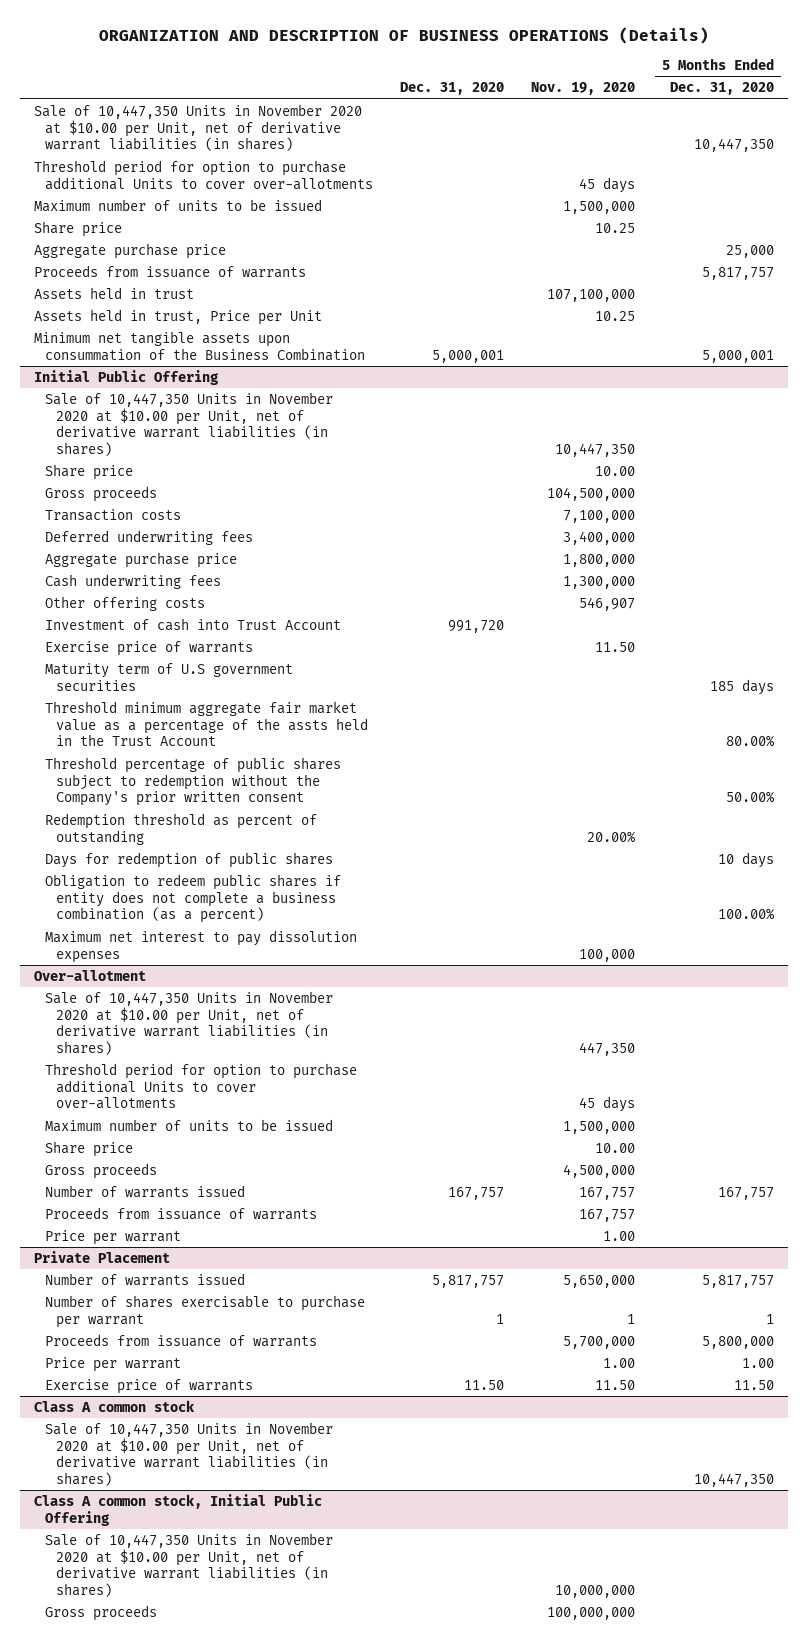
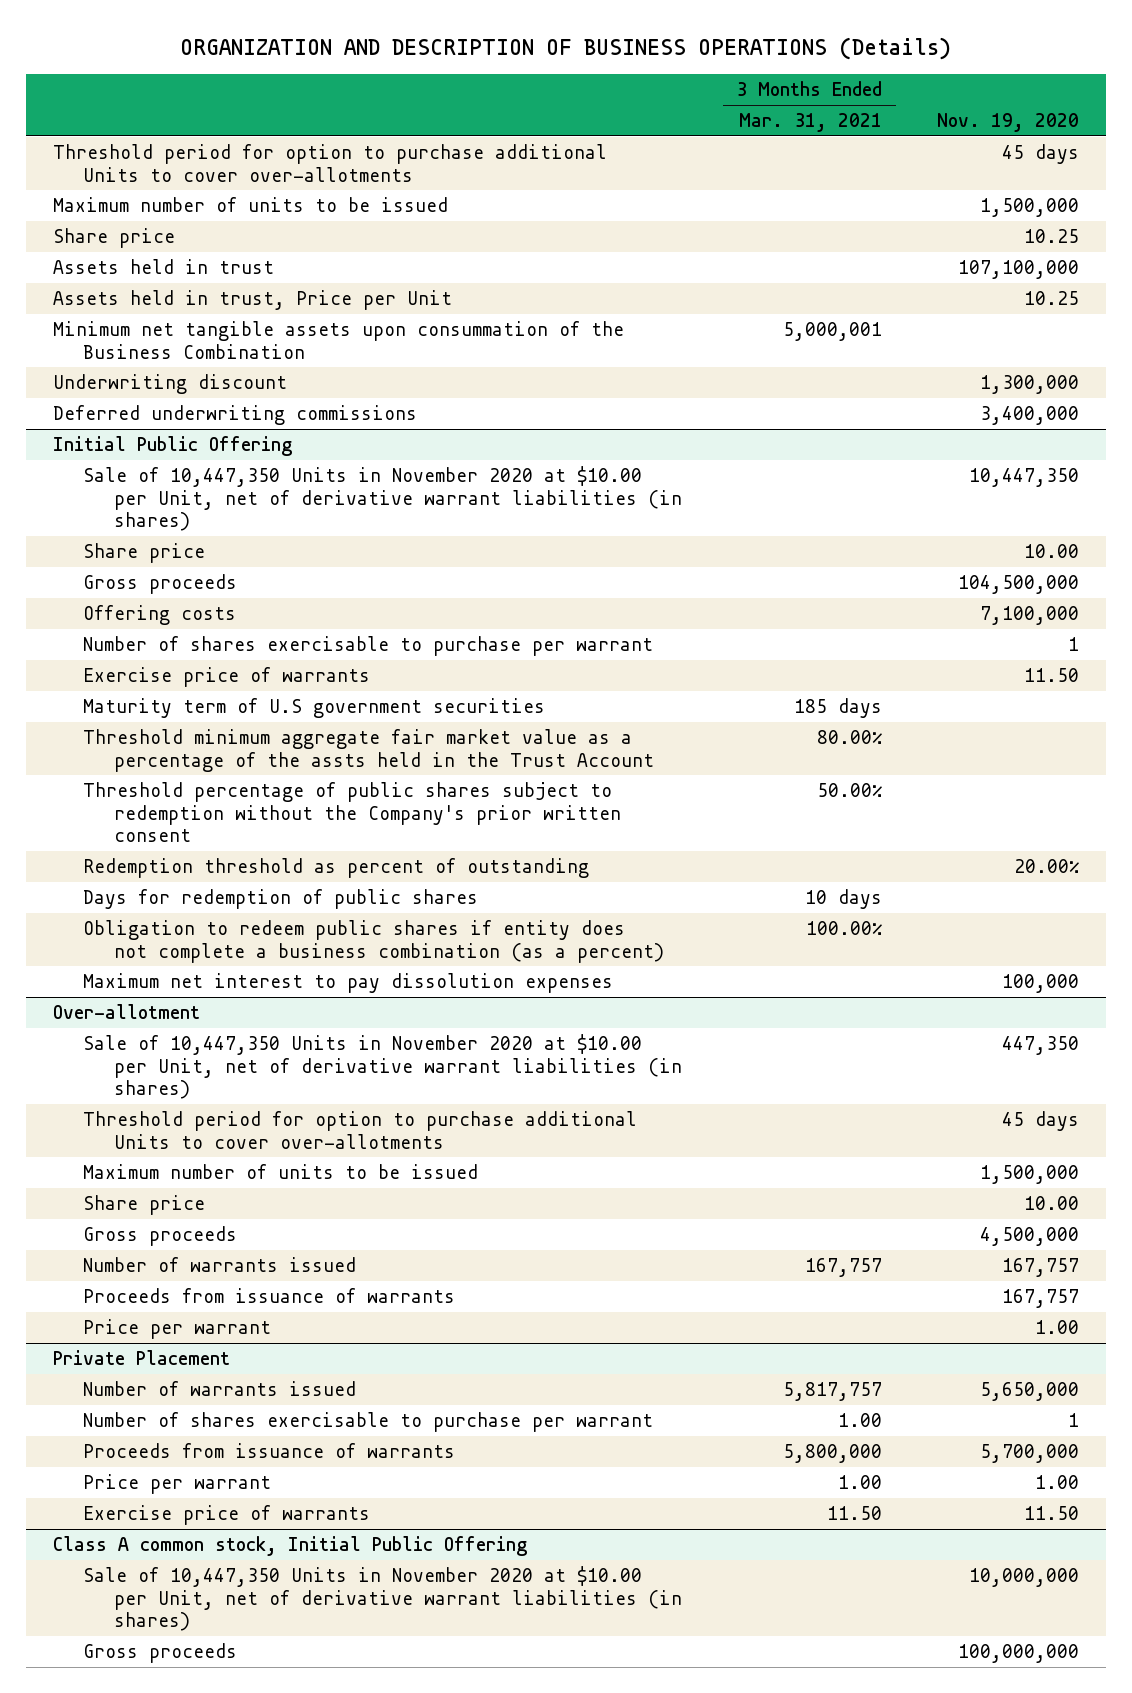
- | Dec. 31, 2020 | Nov. 19, 2020 | 5 Months Ended Dec. 31, 2020
+ | 3 Months Ended Mar. 31, 2021 | Nov. 19, 2020
- Sale of 10,447,350 Units in November 2020 at $10.00 per Unit, net of derivative warrant liabilities (in shares) | | | 10,447,350
- Aggregate purchase price | | | 25,000
- Proceeds from issuance of warrants | | | 5,817,757
+ Underwriting discount | | 1,300,000
+ Deferred underwriting commissions | | 3,400,000
@ Initial Public Offering
- Transaction costs | | 7,100,000 |
- Deferred underwriting fees | | 3,400,000 |
- Aggregate purchase price | | 1,800,000 |
- Cash underwriting fees | | 1,300,000 |
- Other offering costs | | 546,907 |
- Investment of cash into Trust Account | 991,720 | |
+ Offering costs | | 7,100,000
+ Number of shares exercisable to purchase per warrant | | 1
- Class A common stock
- Sale of 10,447,350 Units in November 2020 at $10.00 per Unit, net of derivative warrant liabilities (in shares) | | | 10,447,350

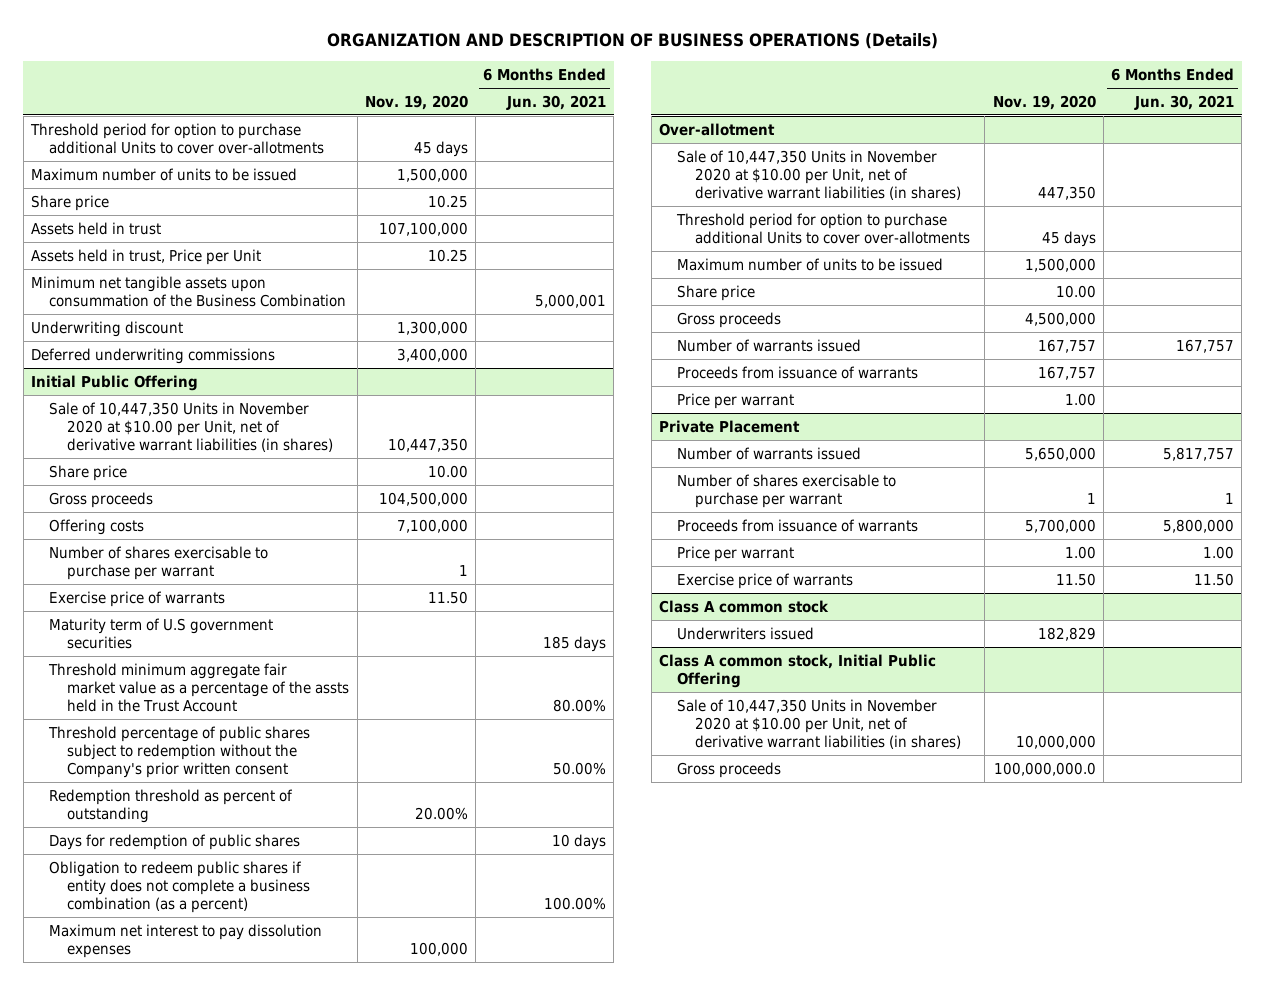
- | 3 Months Ended Mar. 31, 2021 | Nov. 19, 2020
+ | Nov. 19, 2020 | 6 Months Ended Jun. 30, 2021
+ Class A common stock
+ Underwriters issued | 182,829 |
@ Class A common stock, Initial Public Offering
- Gross proceeds | | 100,000,000
+ Gross proceeds | 100,000,000.0 |

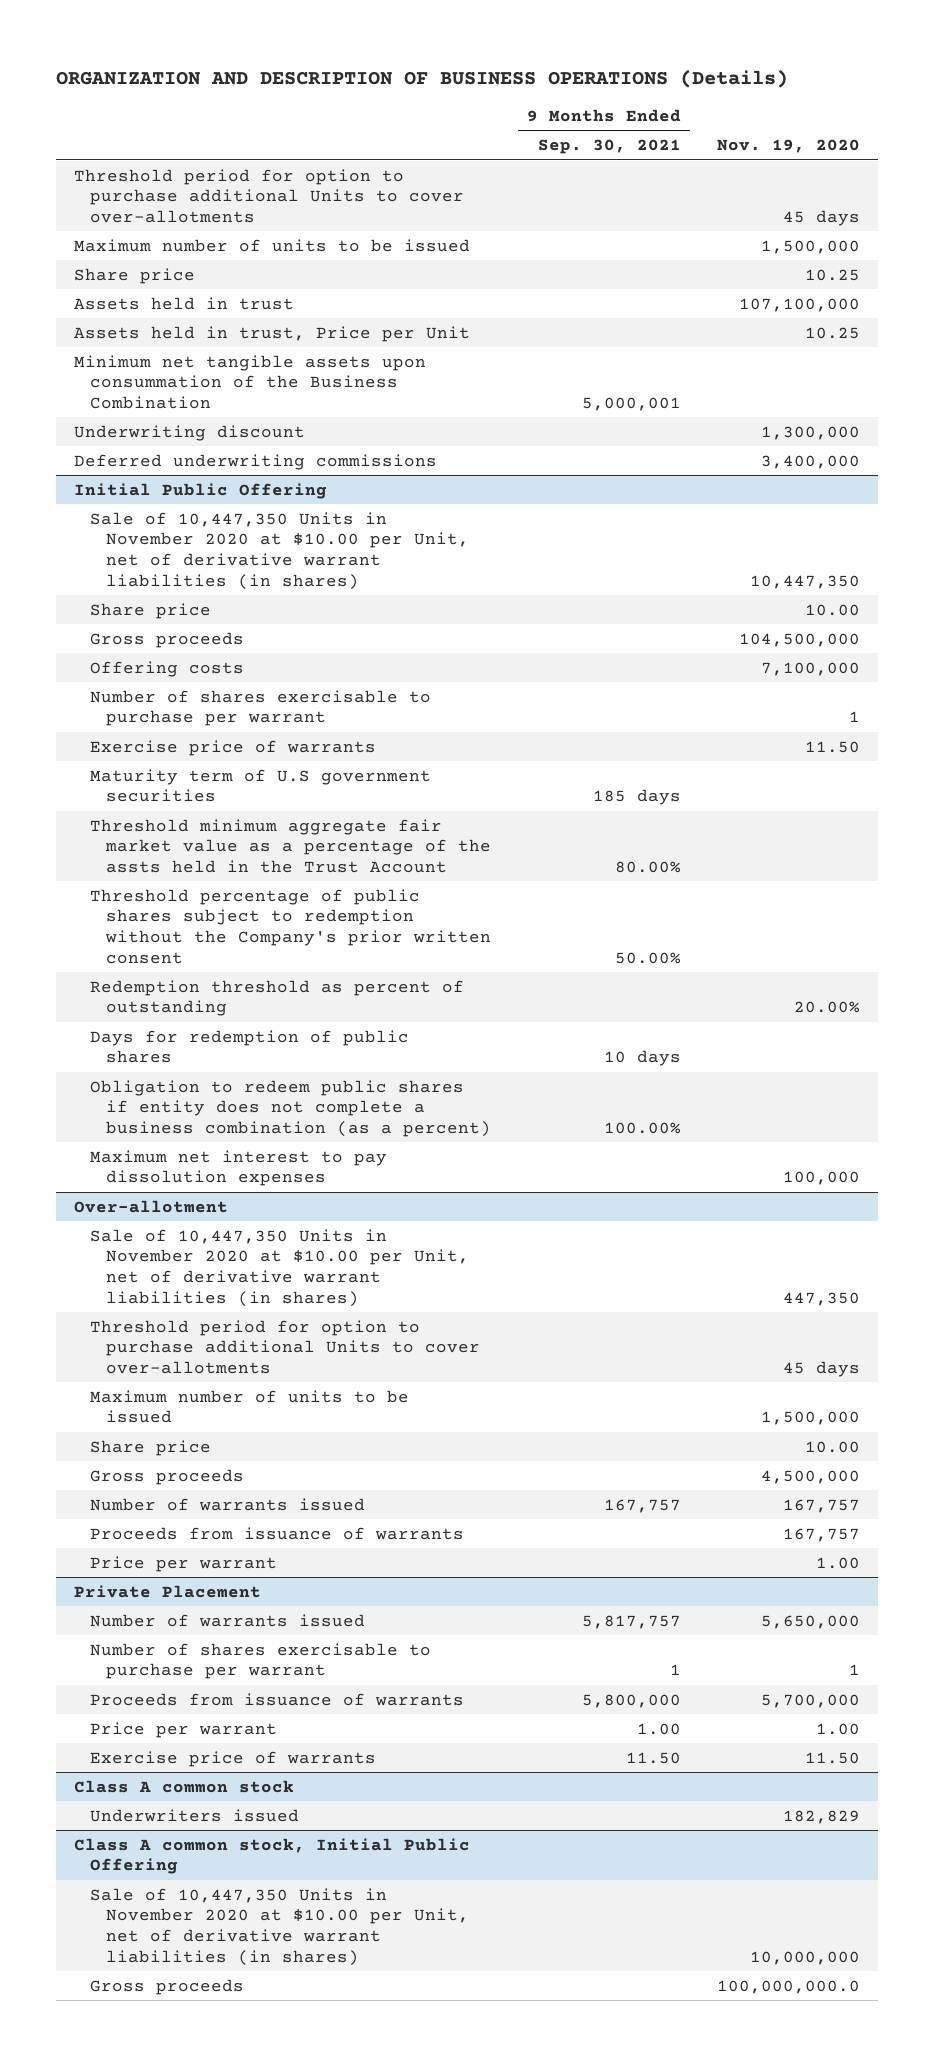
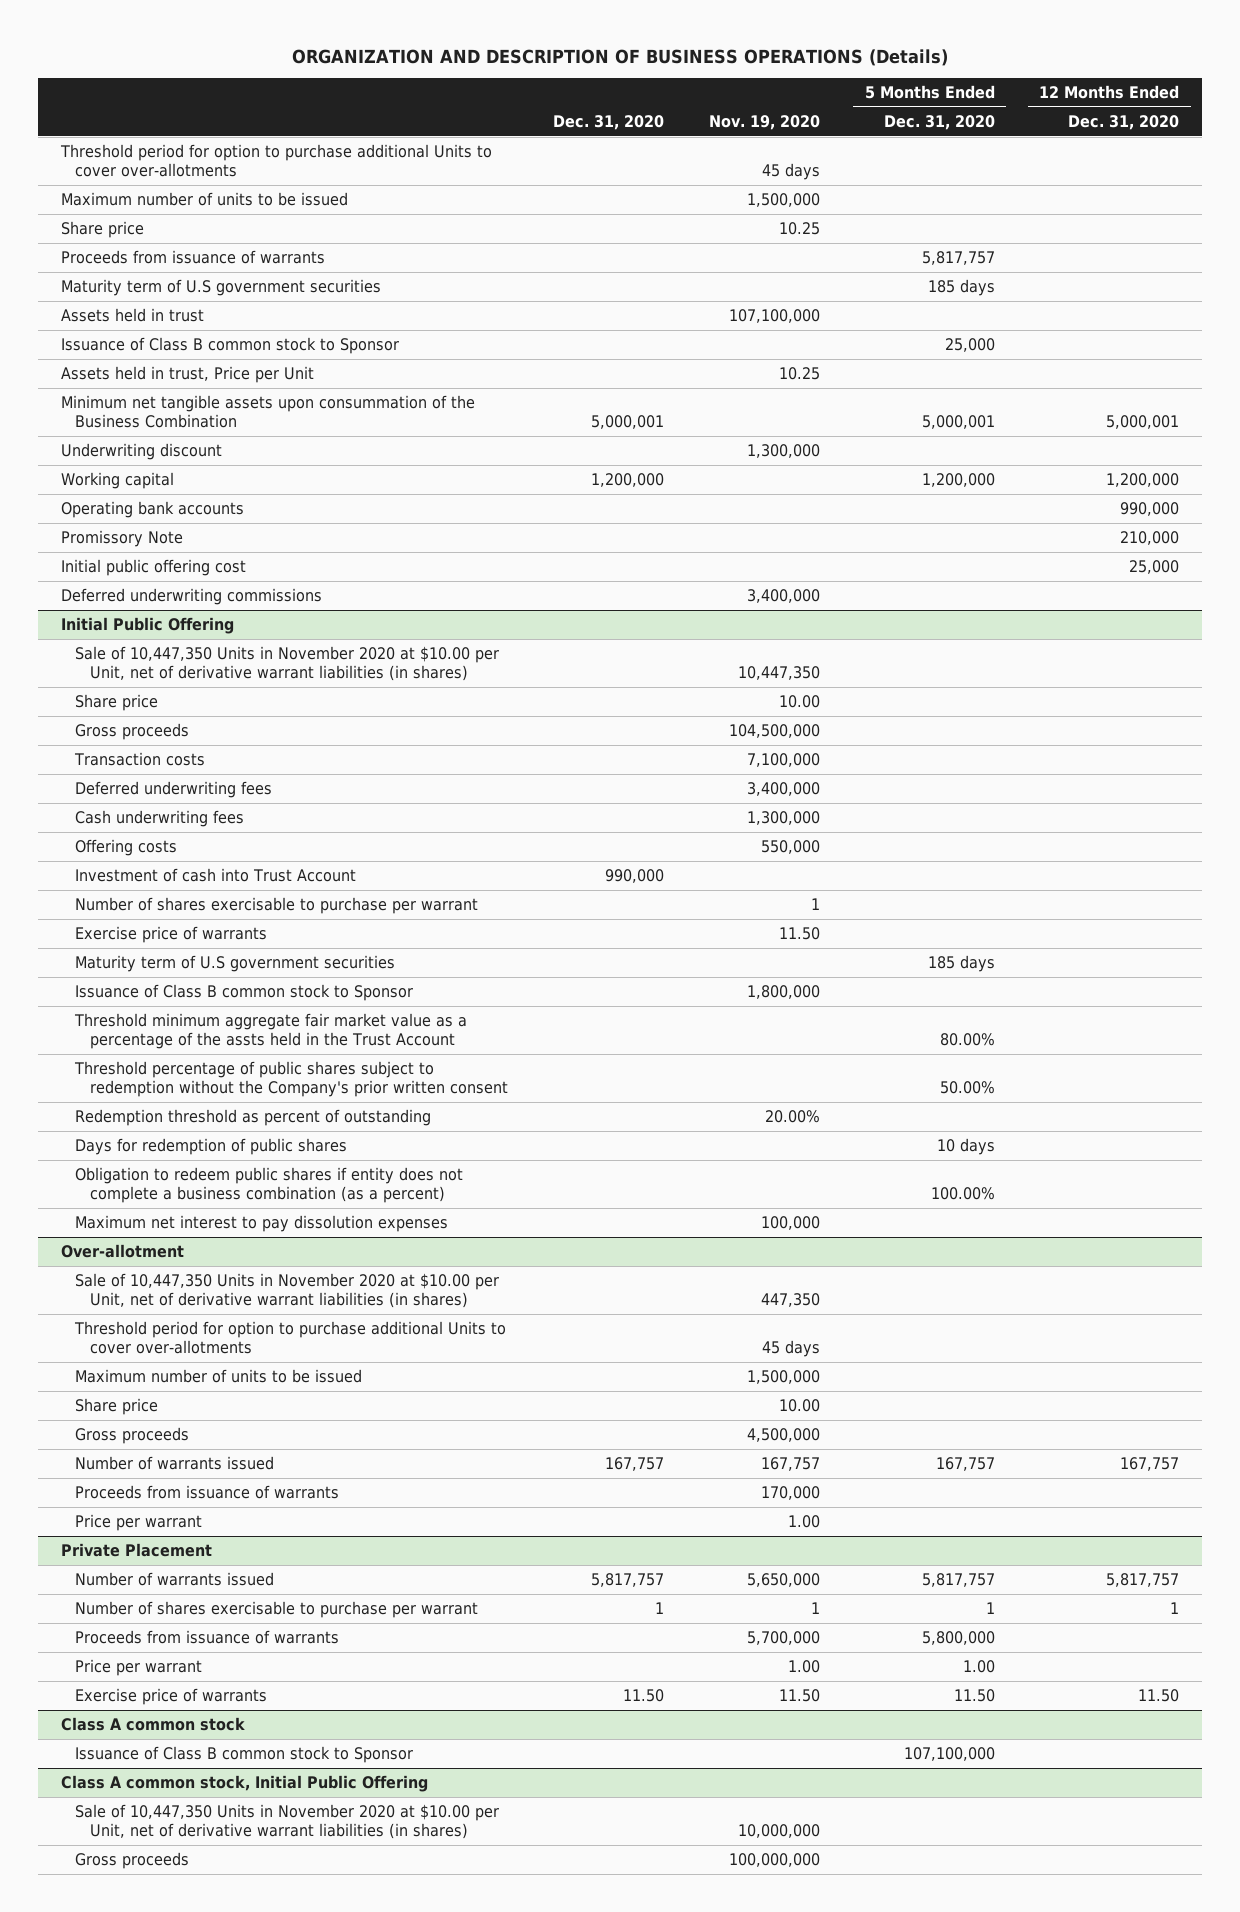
- | 9 Months Ended Sep. 30, 2021 | Nov. 19, 2020
+ | Dec. 31, 2020 | Nov. 19, 2020 | 5 Months Ended Dec. 31, 2020 | 12 Months Ended Dec. 31, 2020
+ Proceeds from issuance of warrants | | | 5,817,757 |
+ Maturity term of U.S government securities | | | 185 days |
+ Issuance of Class B common stock to Sponsor | | | 25,000 |
+ Working capital | 1,200,000 | | 1,200,000 | 1,200,000
+ Operating bank accounts | | | | 990,000
+ Promissory Note | | | | 210,000
+ Initial public offering cost | | | | 25,000
@ Initial Public Offering
- Offering costs | | 7,100,000
+ Transaction costs | | 7,100,000 | |
+ Deferred underwriting fees | | 3,400,000 | |
+ Cash underwriting fees | | 1,300,000 | |
+ Offering costs | | 550,000 | |
+ Investment of cash into Trust Account | 990,000 | | |
+ Issuance of Class B common stock to Sponsor | | 1,800,000 | |
@ Over-allotment
- Proceeds from issuance of warrants | | 167,757
+ Proceeds from issuance of warrants | | 170,000 | |
@ Class A common stock
- Underwriters issued | | 182,829
+ Issuance of Class B common stock to Sponsor | | | 107,100,000 |
@ Class A common stock, Initial Public Offering
- Gross proceeds | | 100,000,000.0
+ Gross proceeds | | 100,000,000 | |

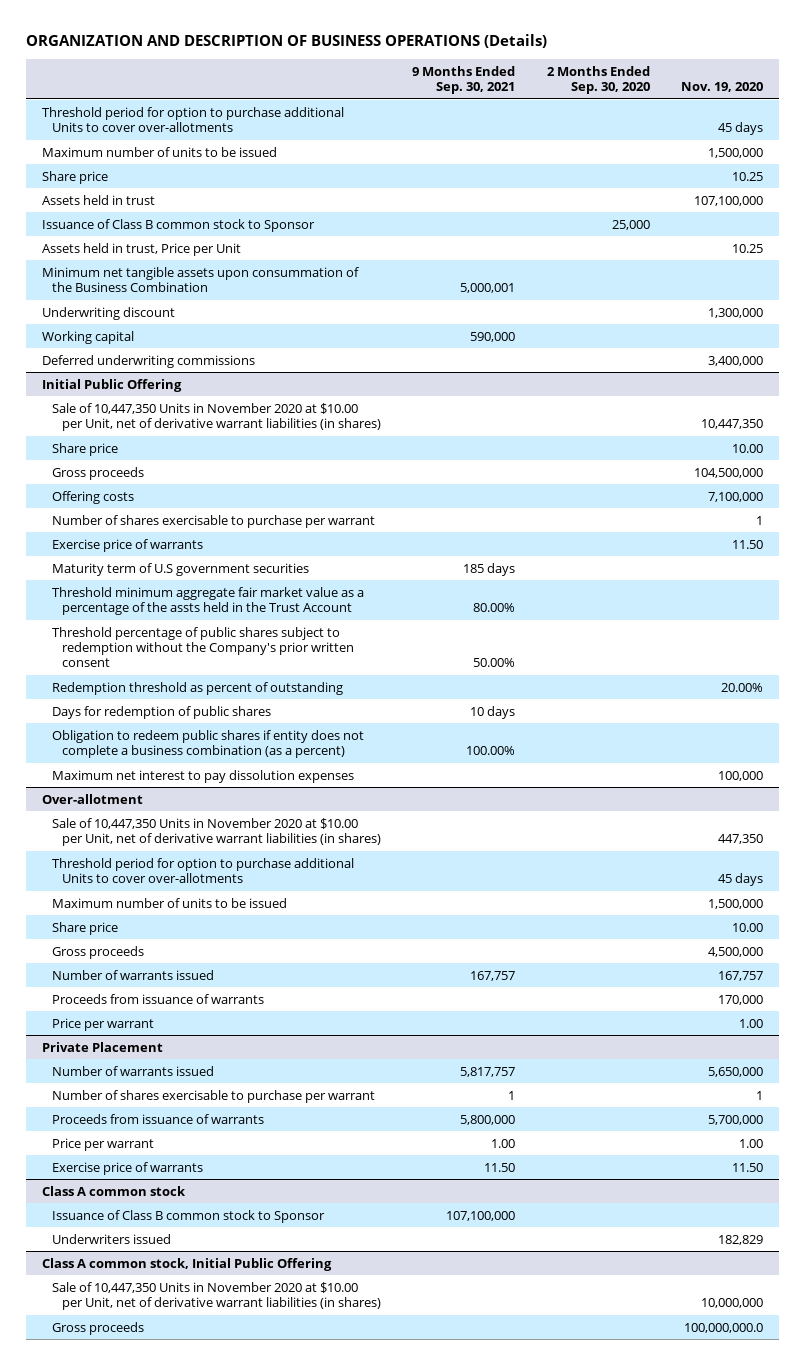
- | Dec. 31, 2020 | Nov. 19, 2020 | 5 Months Ended Dec. 31, 2020 | 12 Months Ended Dec. 31, 2020
+ | 9 Months Ended Sep. 30, 2021 | 2 Months Ended Sep. 30, 2020 | Nov. 19, 2020
- Proceeds from issuance of warrants | | | 5,817,757 |
- Maturity term of U.S government securities | | | 185 days |
- Operating bank accounts | | | | 990,000
- Promissory Note | | | | 210,000
- Initial public offering cost | | | | 25,000
@ Initial Public Offering
- Transaction costs | | 7,100,000 | |
- Deferred underwriting fees | | 3,400,000 | |
- Cash underwriting fees | | 1,300,000 | |
- Offering costs | | 550,000 | |
- Investment of cash into Trust Account | 990,000 | | |
+ Offering costs | | | 7,100,000
- Issuance of Class B common stock to Sponsor | | 1,800,000 | |
@ Class A common stock
+ Underwriters issued | | | 182,829
@ Class A common stock, Initial Public Offering
- Gross proceeds | | 100,000,000 | |
+ Gross proceeds | | | 100,000,000.0

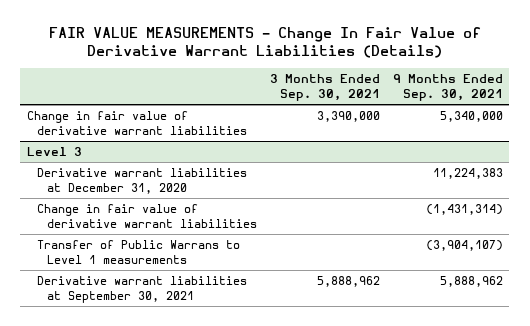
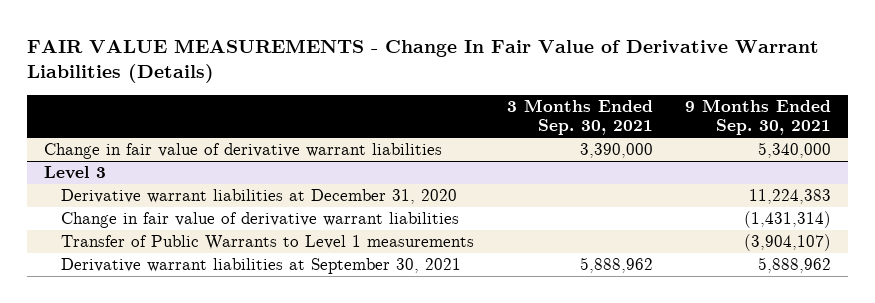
@ Level 3
- Transfer of Public Warrans to Level 1 measurements | | (3,904,107)
+ Transfer of Public Warrants to Level 1 measurements | | (3,904,107)

